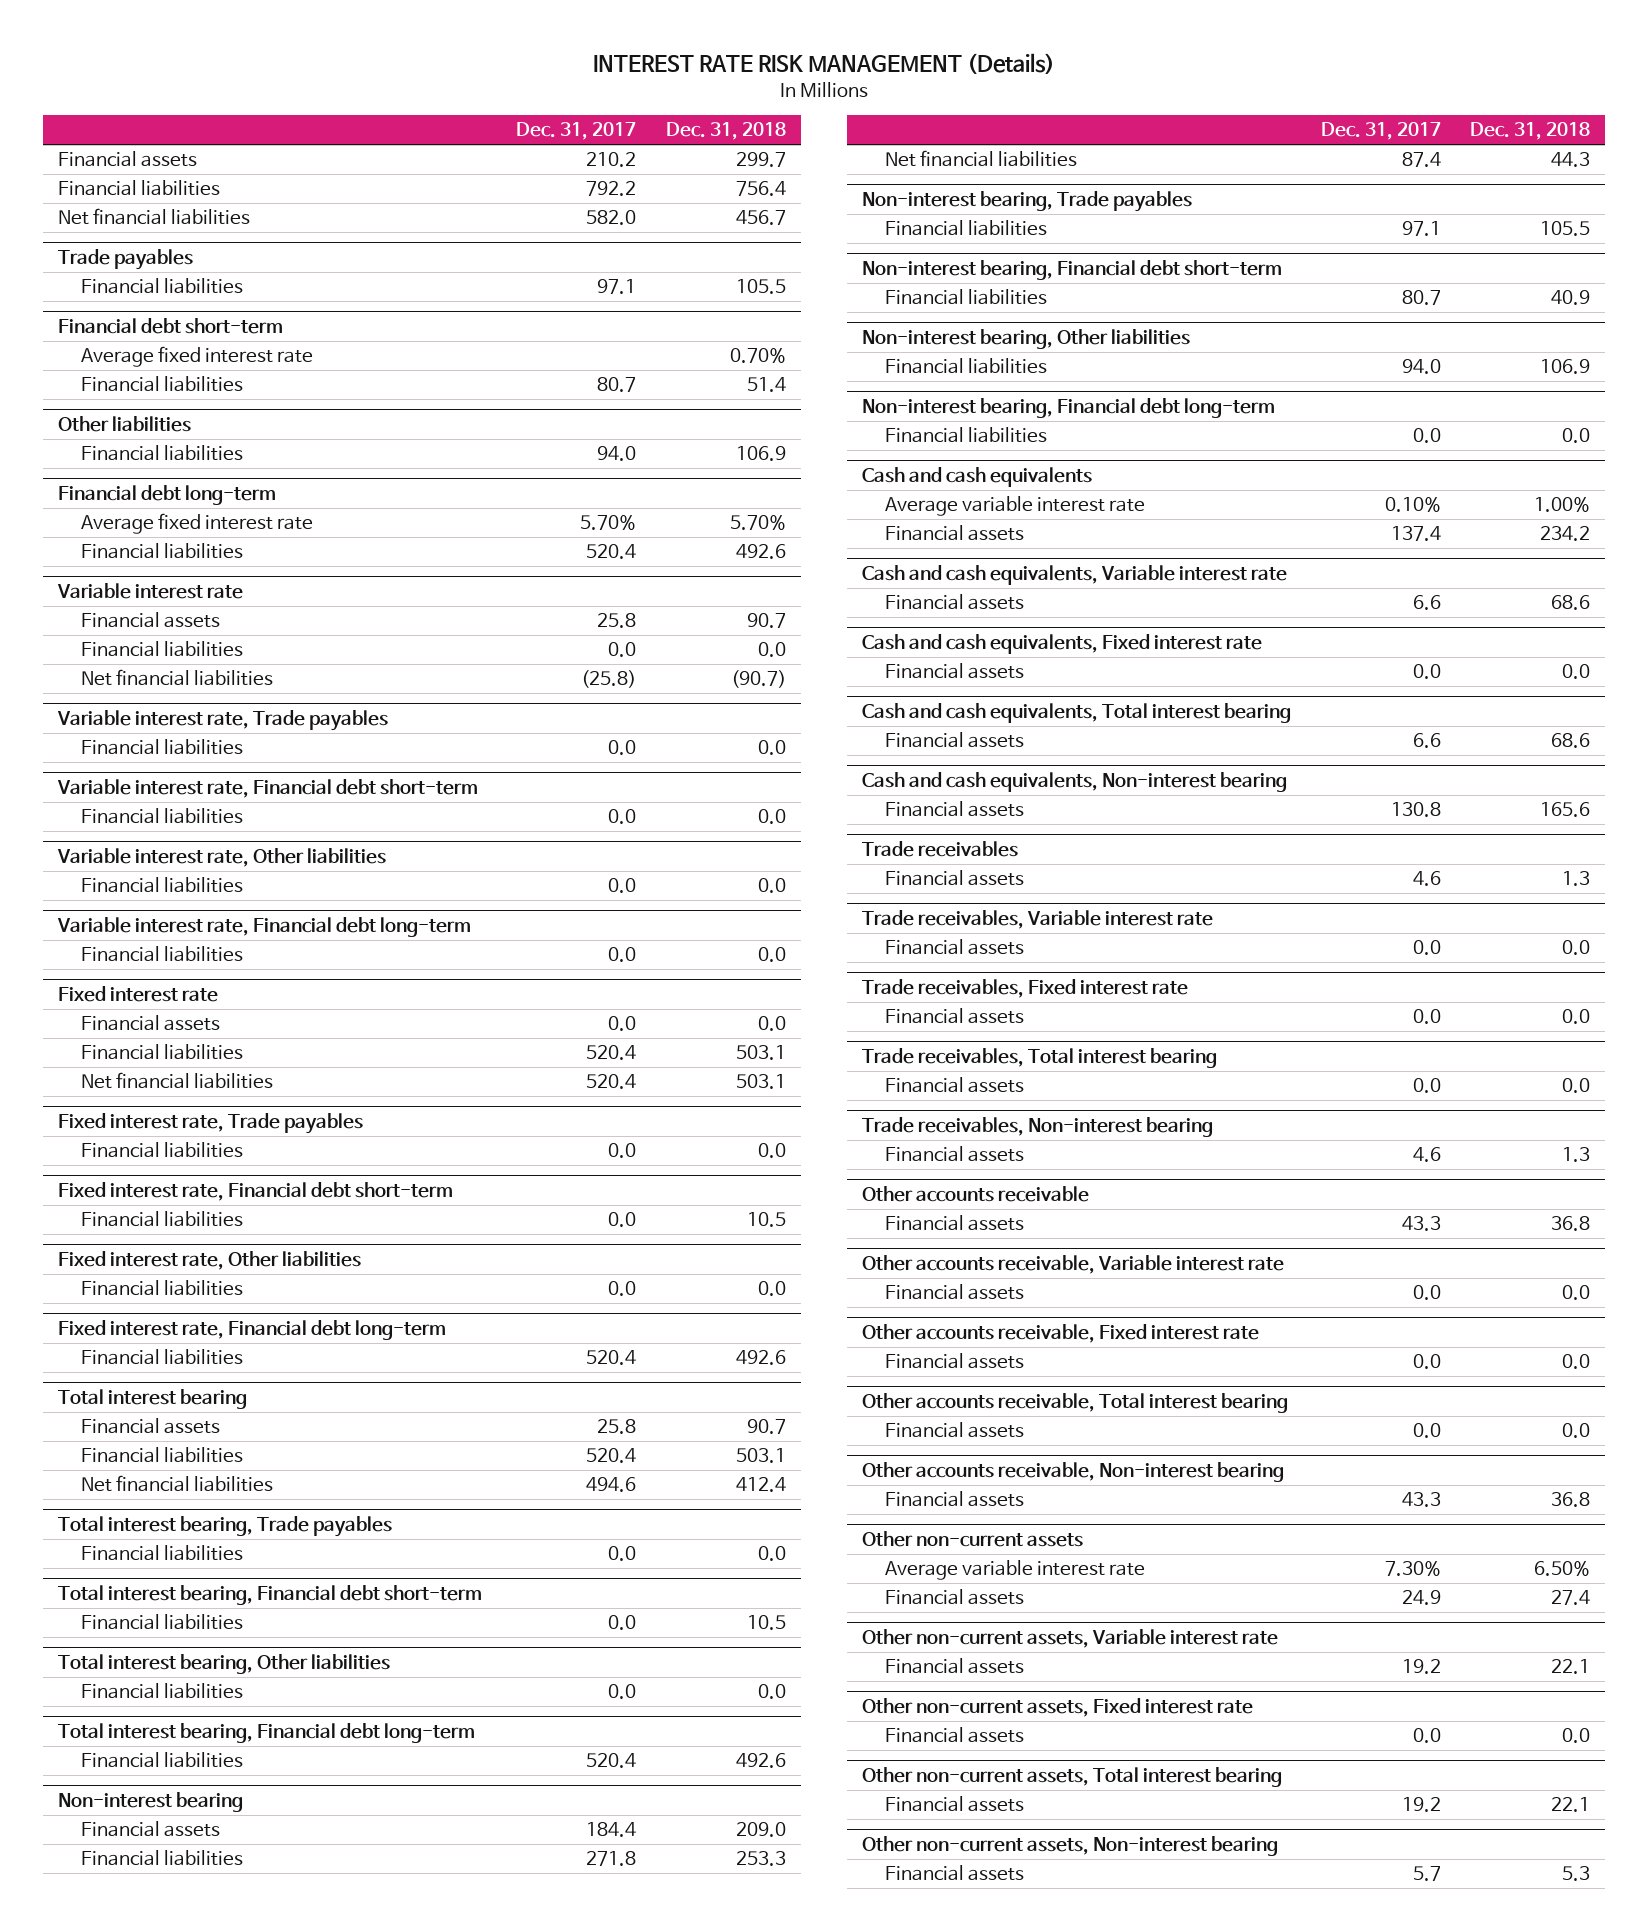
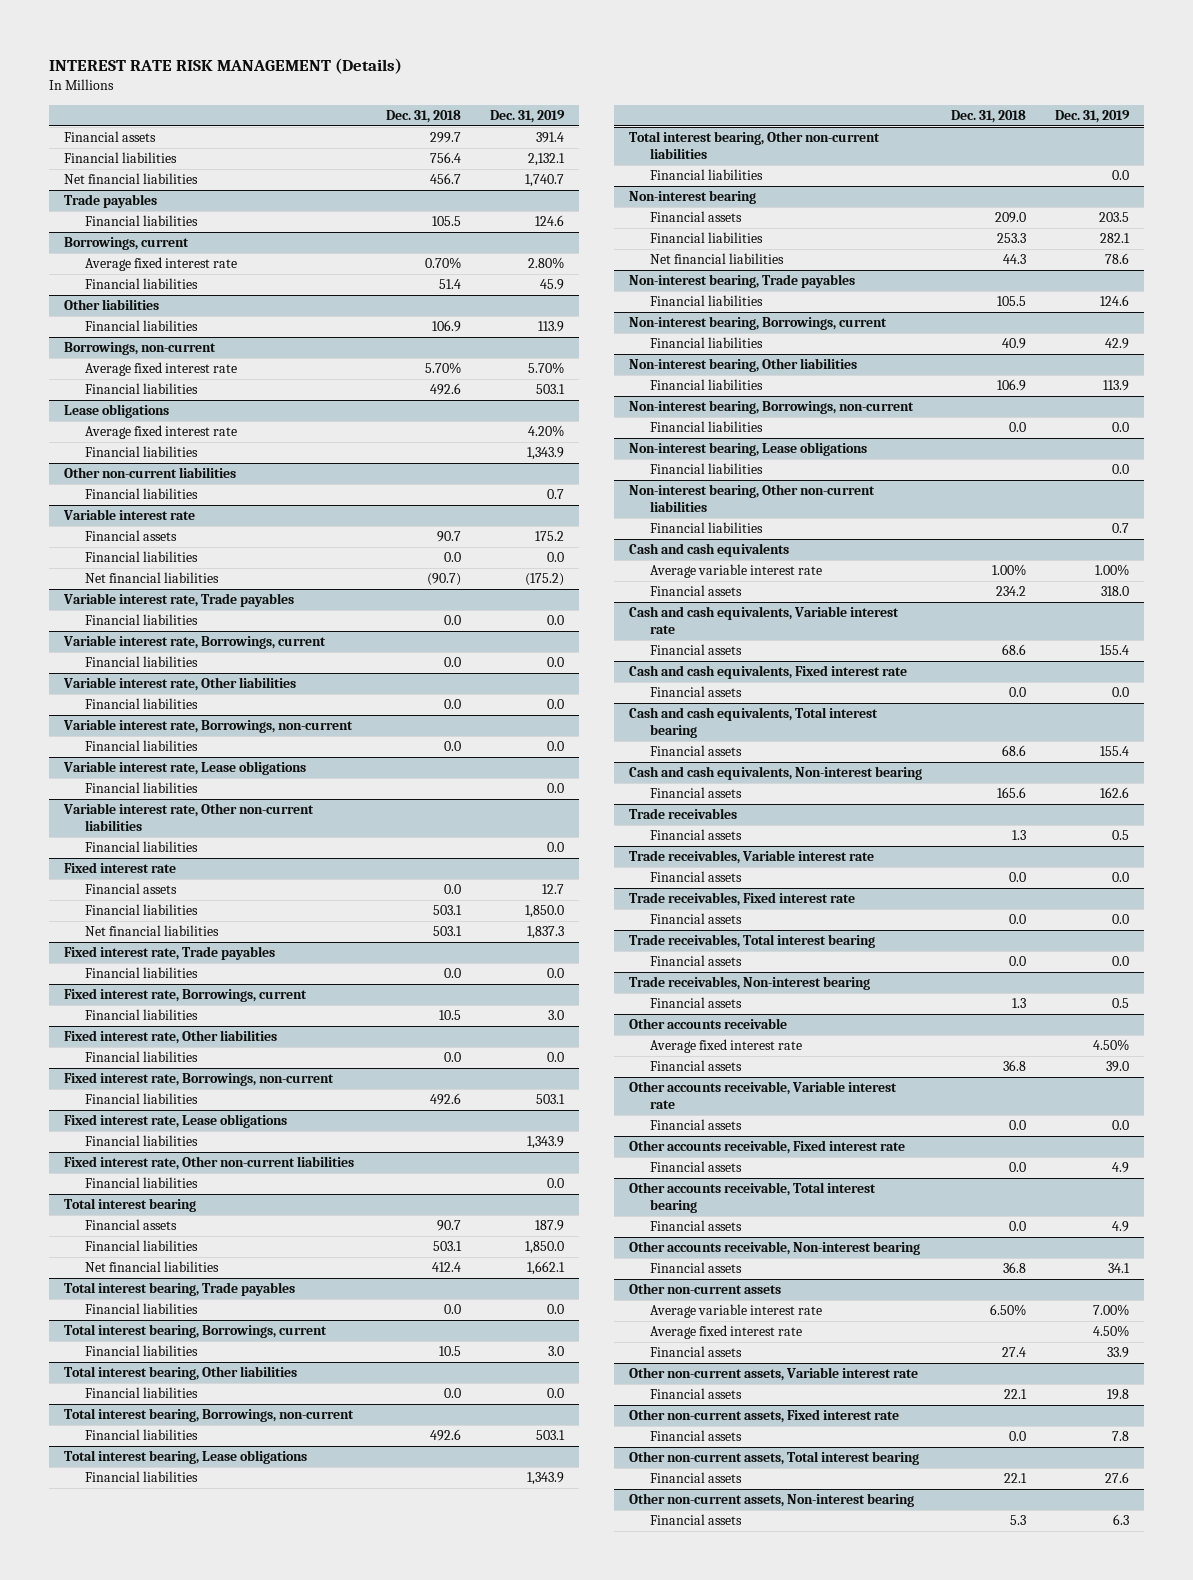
- | Dec. 31, 2017 | Dec. 31, 2018
+ | Dec. 31, 2018 | Dec. 31, 2019
- Financial debt short-term
+ Borrowings, current
- Financial debt long-term
+ Borrowings, non-current
+ Lease obligations
+ Average fixed interest rate | | 4.20%
+ Financial liabilities | | 1,343.9
+ Other non-current liabilities
+ Financial liabilities | | 0.7
- Variable interest rate, Financial debt short-term
+ Variable interest rate, Borrowings, current
- Variable interest rate, Financial debt long-term
+ Variable interest rate, Borrowings, non-current
+ Variable interest rate, Lease obligations
+ Financial liabilities | | 0.0
+ Variable interest rate, Other non-current liabilities
+ Financial liabilities | | 0.0
- Fixed interest rate, Financial debt short-term
+ Fixed interest rate, Borrowings, current
- Fixed interest rate, Financial debt long-term
+ Fixed interest rate, Borrowings, non-current
+ Fixed interest rate, Lease obligations
+ Financial liabilities | | 1,343.9
+ Fixed interest rate, Other non-current liabilities
+ Financial liabilities | | 0.0
- Total interest bearing, Financial debt short-term
+ Total interest bearing, Borrowings, current
- Total interest bearing, Financial debt long-term
+ Total interest bearing, Borrowings, non-current
+ Total interest bearing, Lease obligations
+ Financial liabilities | | 1,343.9
+ Total interest bearing, Other non-current liabilities
+ Financial liabilities | | 0.0
- Non-interest bearing, Financial debt short-term
+ Non-interest bearing, Borrowings, current
- Non-interest bearing, Financial debt long-term
+ Non-interest bearing, Borrowings, non-current
+ Non-interest bearing, Lease obligations
+ Financial liabilities | | 0.0
+ Non-interest bearing, Other non-current liabilities
+ Financial liabilities | | 0.7
@ Other accounts receivable
+ Average fixed interest rate | | 4.50%
@ Other non-current assets
+ Average fixed interest rate | | 4.50%

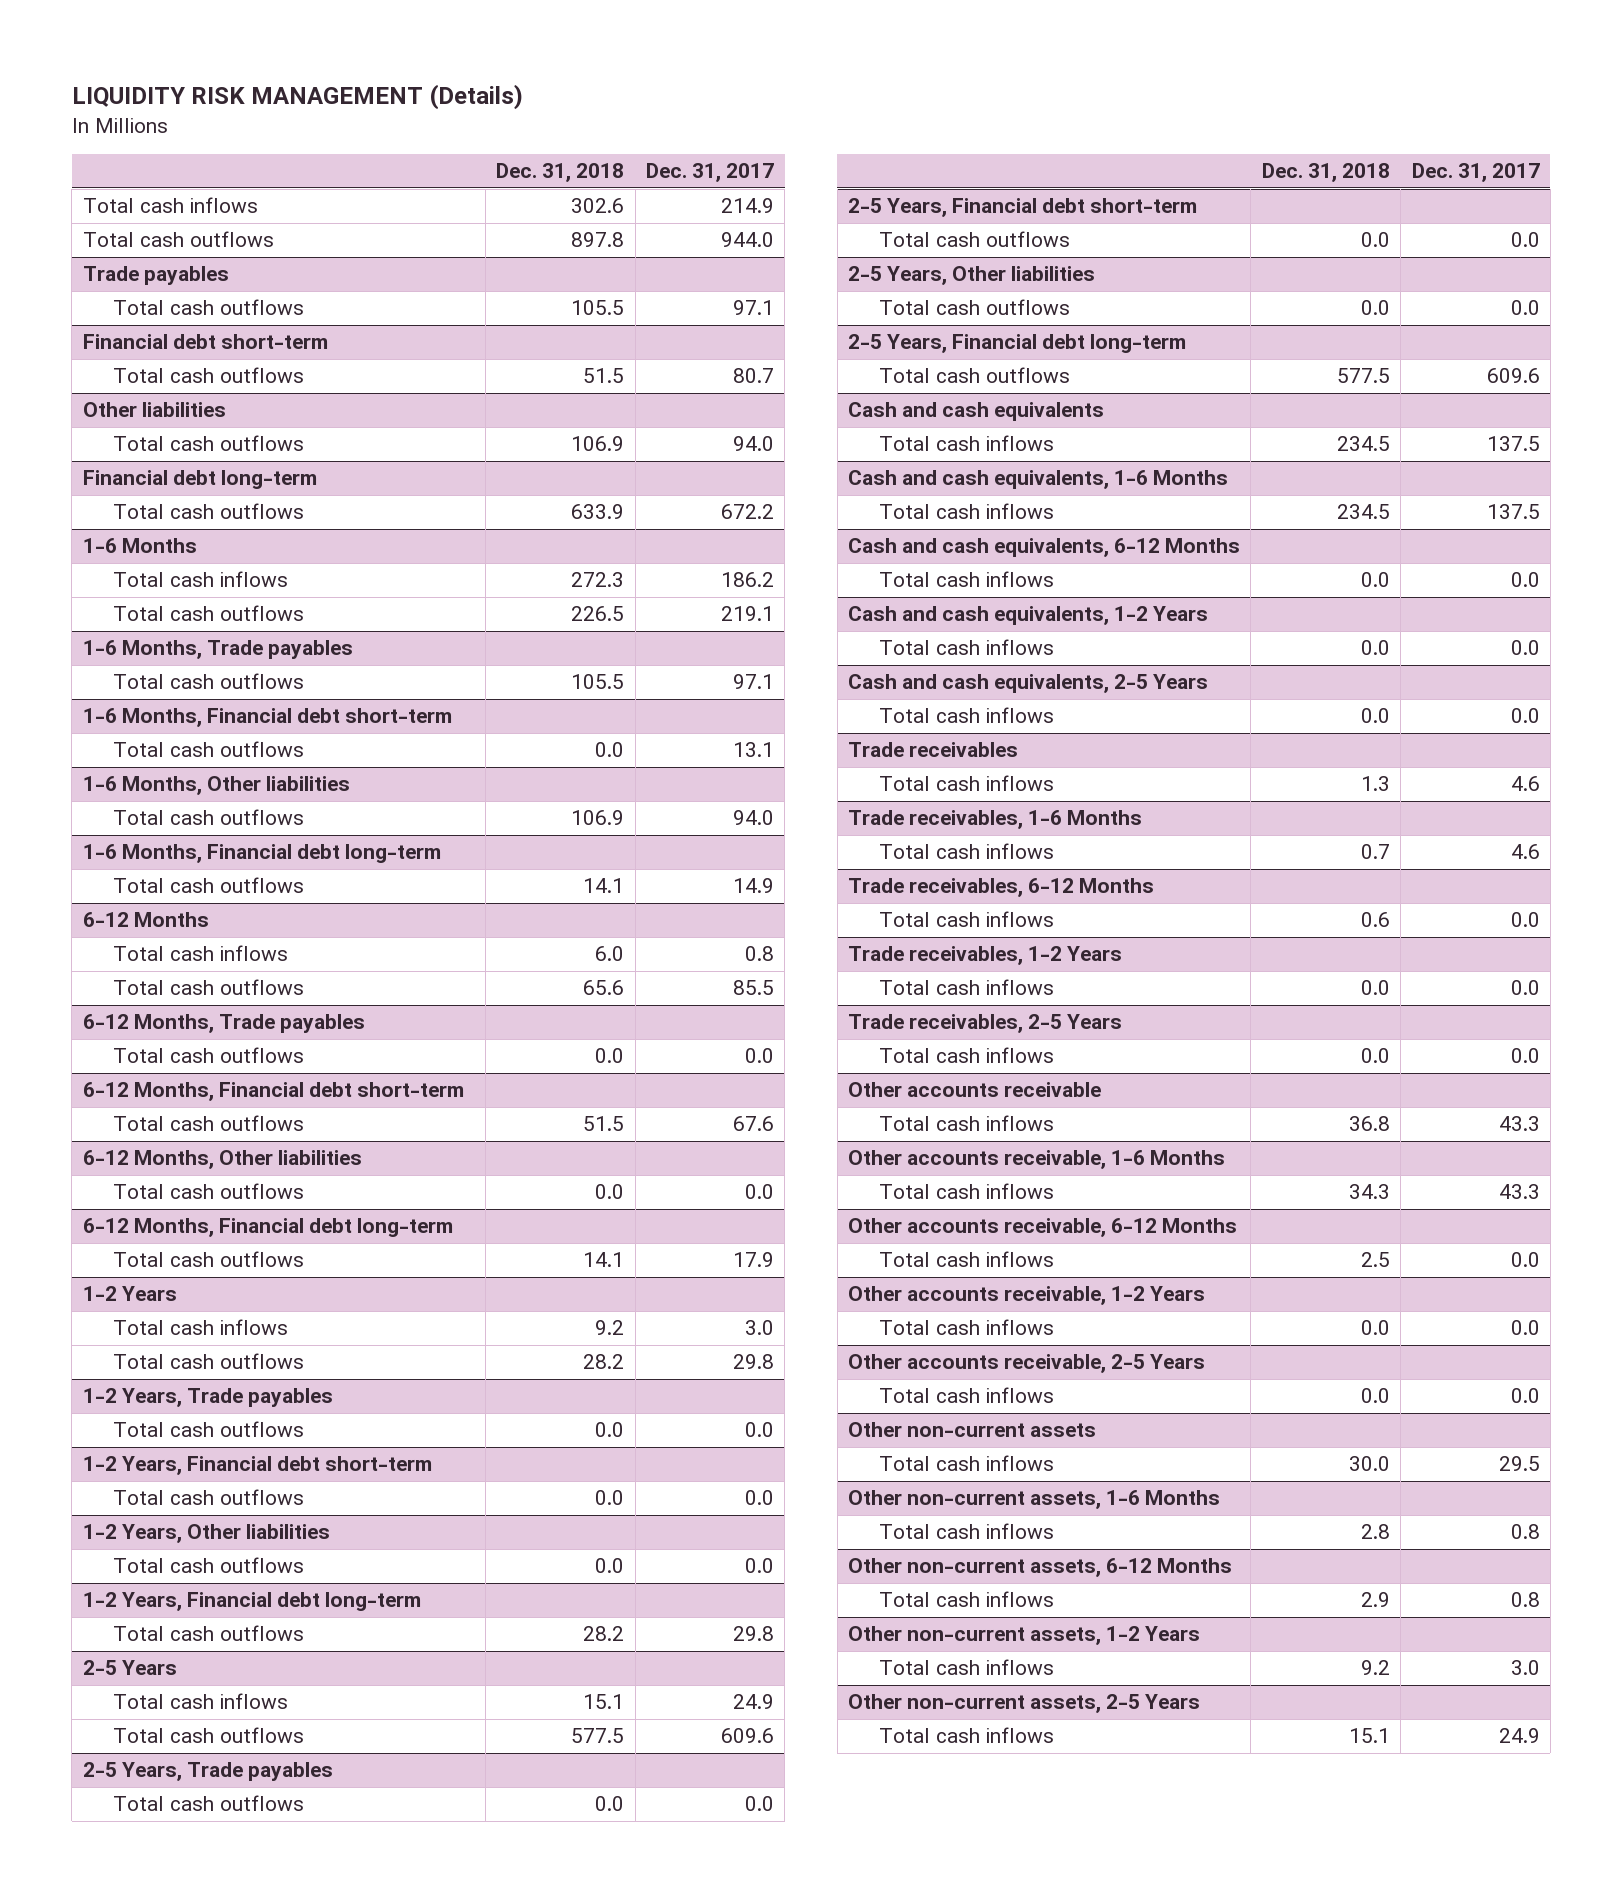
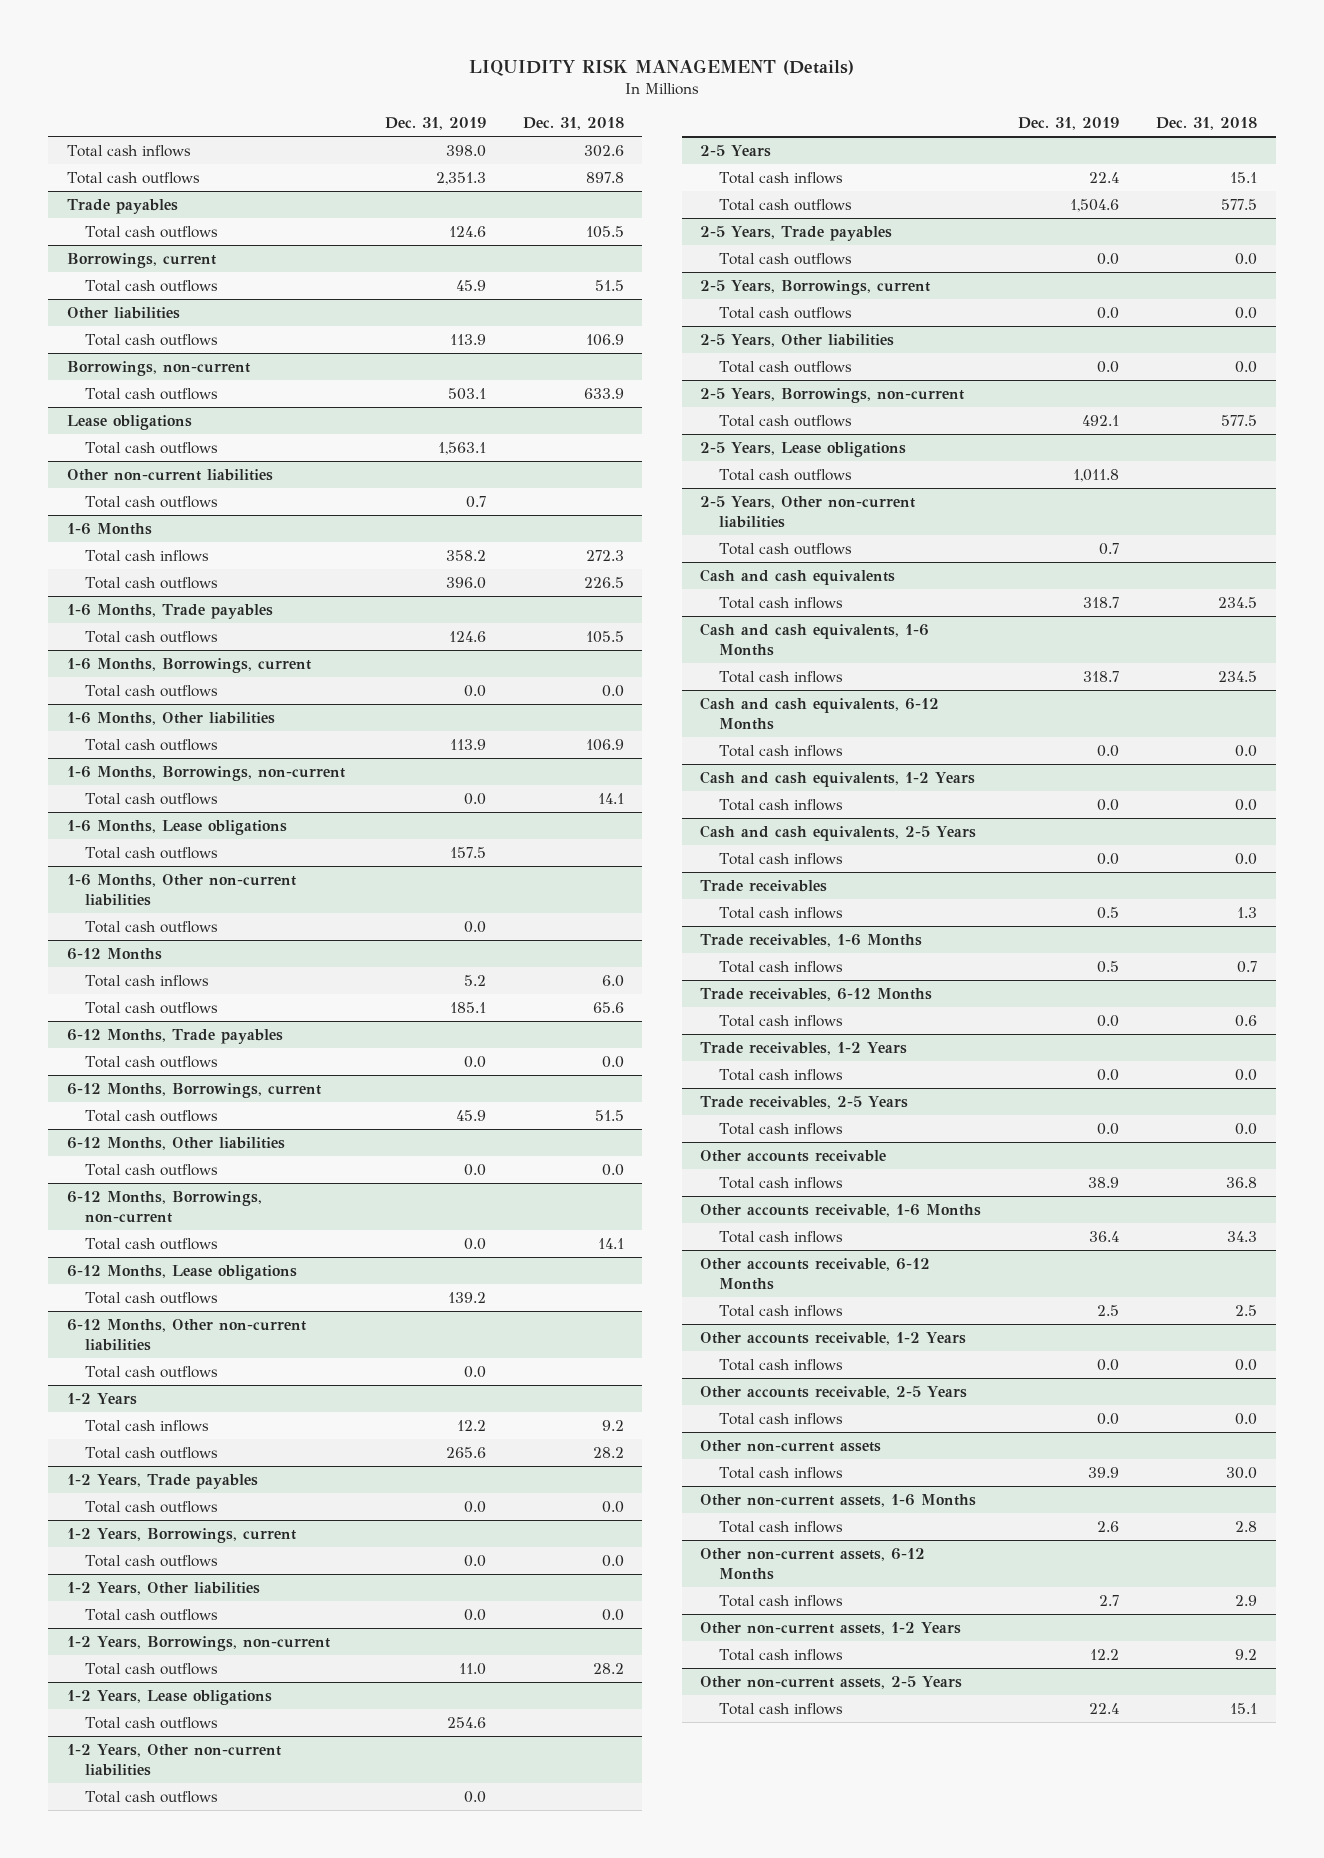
- | Dec. 31, 2018 | Dec. 31, 2017
+ | Dec. 31, 2019 | Dec. 31, 2018
- Financial debt short-term
+ Borrowings, current
- Financial debt long-term
+ Borrowings, non-current
+ Lease obligations
+ Total cash outflows | 1,563.1 |
+ Other non-current liabilities
+ Total cash outflows | 0.7 |
- 1-6 Months, Financial debt short-term
+ 1-6 Months, Borrowings, current
- 1-6 Months, Financial debt long-term
+ 1-6 Months, Borrowings, non-current
+ 1-6 Months, Lease obligations
+ Total cash outflows | 157.5 |
+ 1-6 Months, Other non-current liabilities
+ Total cash outflows | 0.0 |
- 6-12 Months, Financial debt short-term
+ 6-12 Months, Borrowings, current
- 6-12 Months, Financial debt long-term
+ 6-12 Months, Borrowings, non-current
+ 6-12 Months, Lease obligations
+ Total cash outflows | 139.2 |
+ 6-12 Months, Other non-current liabilities
+ Total cash outflows | 0.0 |
- 1-2 Years, Financial debt short-term
+ 1-2 Years, Borrowings, current
- 1-2 Years, Financial debt long-term
+ 1-2 Years, Borrowings, non-current
+ 1-2 Years, Lease obligations
+ Total cash outflows | 254.6 |
+ 1-2 Years, Other non-current liabilities
+ Total cash outflows | 0.0 |
- 2-5 Years, Financial debt short-term
+ 2-5 Years, Borrowings, current
- 2-5 Years, Financial debt long-term
+ 2-5 Years, Borrowings, non-current
+ 2-5 Years, Lease obligations
+ Total cash outflows | 1,011.8 |
+ 2-5 Years, Other non-current liabilities
+ Total cash outflows | 0.7 |

